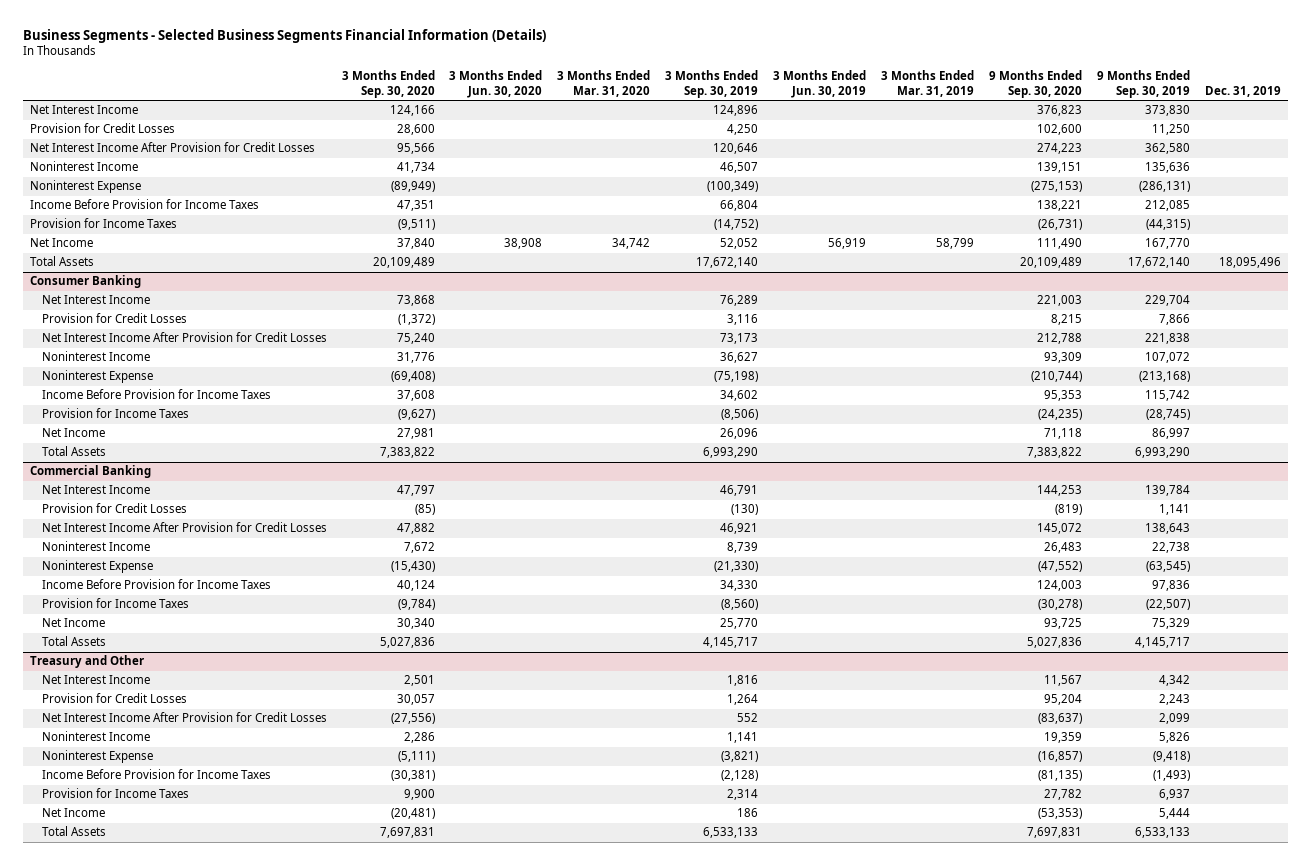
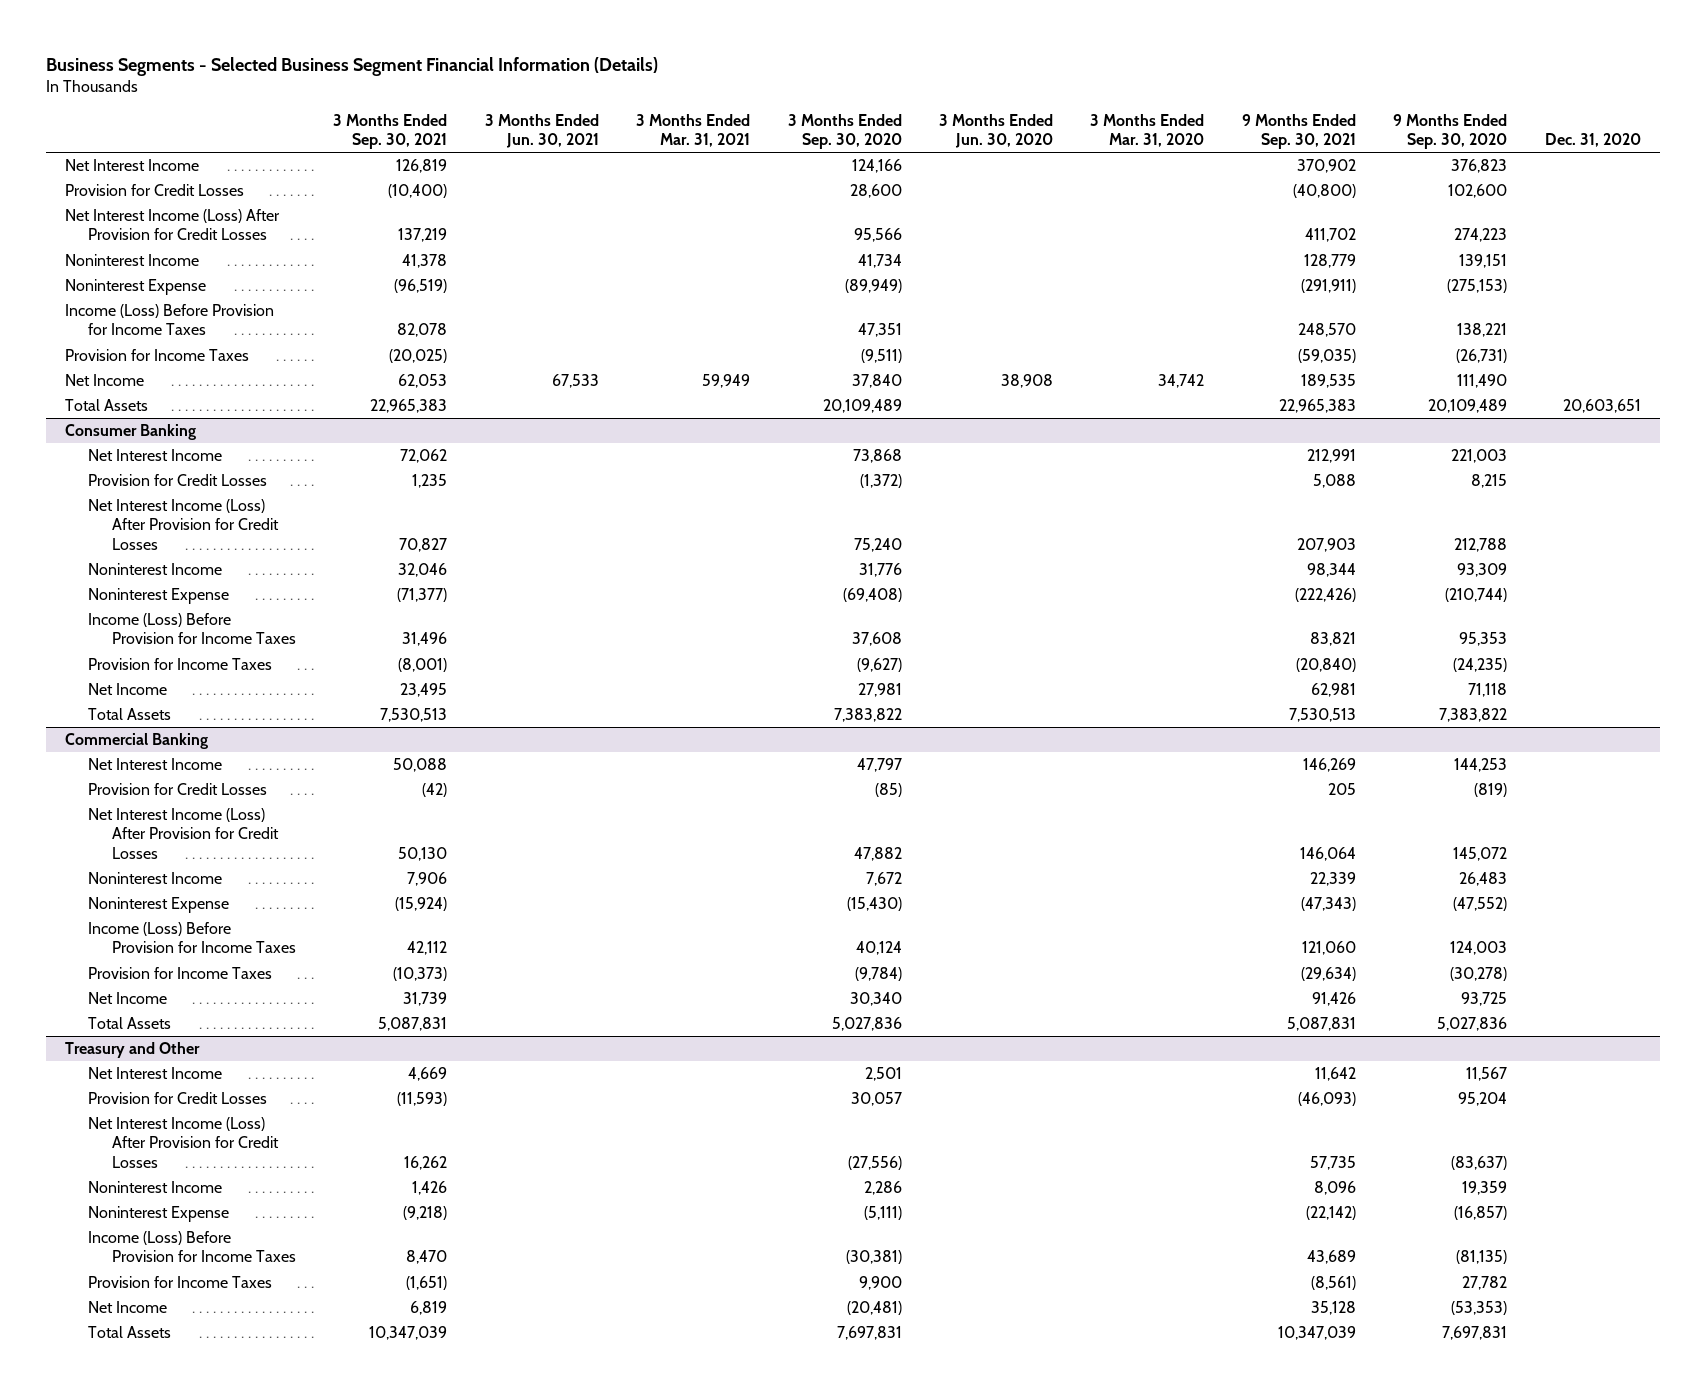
- Business Segments - Selected Business Segments Financial Information (Details)
+ Business Segments - Selected Business Segment Financial Information (Details)
- | 3 Months Ended Sep. 30, 2020 | 3 Months Ended Jun. 30, 2020 | 3 Months Ended Mar. 31, 2020 | 3 Months Ended Sep. 30, 2019 | 3 Months Ended Jun. 30, 2019 | 3 Months Ended Mar. 31, 2019 | 9 Months Ended Sep. 30, 2020 | 9 Months Ended Sep. 30, 2019 | Dec. 31, 2019
+ | 3 Months Ended Sep. 30, 2021 | 3 Months Ended Jun. 30, 2021 | 3 Months Ended Mar. 31, 2021 | 3 Months Ended Sep. 30, 2020 | 3 Months Ended Jun. 30, 2020 | 3 Months Ended Mar. 31, 2020 | 9 Months Ended Sep. 30, 2021 | 9 Months Ended Sep. 30, 2020 | Dec. 31, 2020
- Net Interest Income After Provision for Credit Losses | 95,566 | | | 120,646 | | | 274,223 | 362,580 |
+ Net Interest Income (Loss) After Provision for Credit Losses | 137,219 | | | 95,566 | | | 411,702 | 274,223 |
- Income Before Provision for Income Taxes | 47,351 | | | 66,804 | | | 138,221 | 212,085 |
+ Income (Loss) Before Provision for Income Taxes | 82,078 | | | 47,351 | | | 248,570 | 138,221 |
@ Consumer Banking
- Net Interest Income After Provision for Credit Losses | 75,240 | | | 73,173 | | | 212,788 | 221,838 |
+ Net Interest Income (Loss) After Provision for Credit Losses | 70,827 | | | 75,240 | | | 207,903 | 212,788 |
- Income Before Provision for Income Taxes | 37,608 | | | 34,602 | | | 95,353 | 115,742 |
+ Income (Loss) Before Provision for Income Taxes | 31,496 | | | 37,608 | | | 83,821 | 95,353 |
@ Commercial Banking
- Net Interest Income After Provision for Credit Losses | 47,882 | | | 46,921 | | | 145,072 | 138,643 |
+ Net Interest Income (Loss) After Provision for Credit Losses | 50,130 | | | 47,882 | | | 146,064 | 145,072 |
- Income Before Provision for Income Taxes | 40,124 | | | 34,330 | | | 124,003 | 97,836 |
+ Income (Loss) Before Provision for Income Taxes | 42,112 | | | 40,124 | | | 121,060 | 124,003 |
@ Treasury and Other
- Net Interest Income After Provision for Credit Losses | (27,556) | | | 552 | | | (83,637) | 2,099 |
+ Net Interest Income (Loss) After Provision for Credit Losses | 16,262 | | | (27,556) | | | 57,735 | (83,637) |
- Income Before Provision for Income Taxes | (30,381) | | | (2,128) | | | (81,135) | (1,493) |
+ Income (Loss) Before Provision for Income Taxes | 8,470 | | | (30,381) | | | 43,689 | (81,135) |

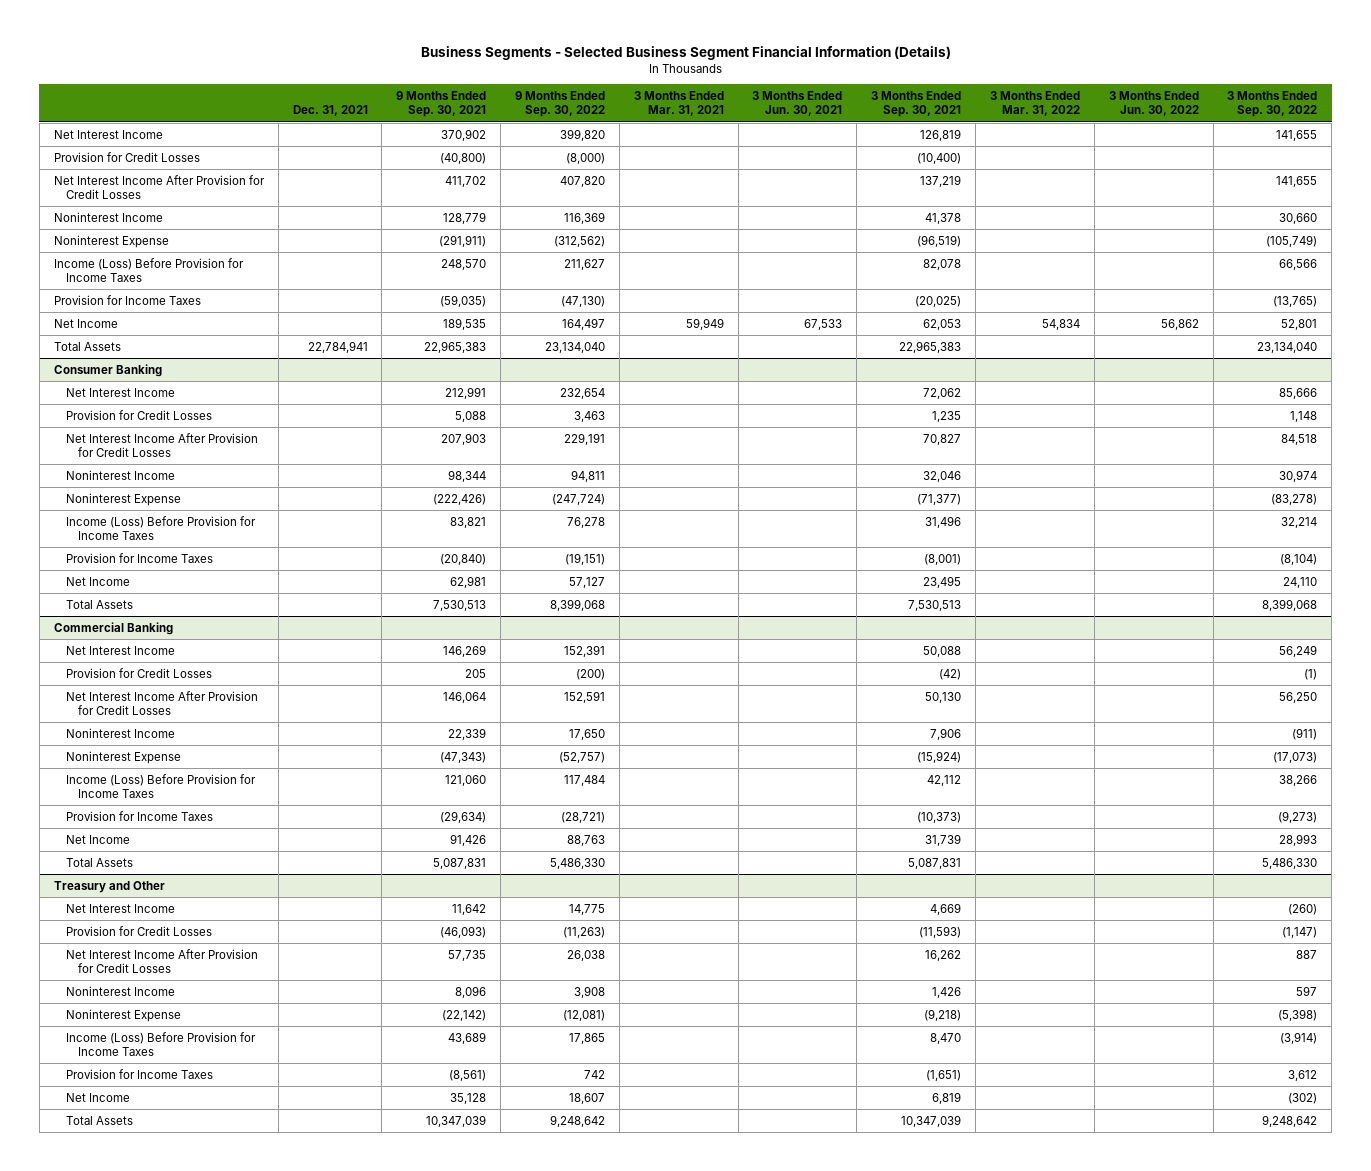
- | 3 Months Ended Sep. 30, 2021 | 3 Months Ended Jun. 30, 2021 | 3 Months Ended Mar. 31, 2021 | 3 Months Ended Sep. 30, 2020 | 3 Months Ended Jun. 30, 2020 | 3 Months Ended Mar. 31, 2020 | 9 Months Ended Sep. 30, 2021 | 9 Months Ended Sep. 30, 2020 | Dec. 31, 2020
+ | Dec. 31, 2021 | 9 Months Ended Sep. 30, 2021 | 9 Months Ended Sep. 30, 2022 | 3 Months Ended Mar. 31, 2021 | 3 Months Ended Jun. 30, 2021 | 3 Months Ended Sep. 30, 2021 | 3 Months Ended Mar. 31, 2022 | 3 Months Ended Jun. 30, 2022 | 3 Months Ended Sep. 30, 2022
- Net Interest Income (Loss) After Provision for Credit Losses | 137,219 | | | 95,566 | | | 411,702 | 274,223 |
+ Net Interest Income After Provision for Credit Losses | | 411,702 | 407,820 | | | 137,219 | | | 141,655
@ Consumer Banking
- Net Interest Income (Loss) After Provision for Credit Losses | 70,827 | | | 75,240 | | | 207,903 | 212,788 |
+ Net Interest Income After Provision for Credit Losses | | 207,903 | 229,191 | | | 70,827 | | | 84,518
@ Commercial Banking
- Net Interest Income (Loss) After Provision for Credit Losses | 50,130 | | | 47,882 | | | 146,064 | 145,072 |
+ Net Interest Income After Provision for Credit Losses | | 146,064 | 152,591 | | | 50,130 | | | 56,250
@ Treasury and Other
- Net Interest Income (Loss) After Provision for Credit Losses | 16,262 | | | (27,556) | | | 57,735 | (83,637) |
+ Net Interest Income After Provision for Credit Losses | | 57,735 | 26,038 | | | 16,262 | | | 887

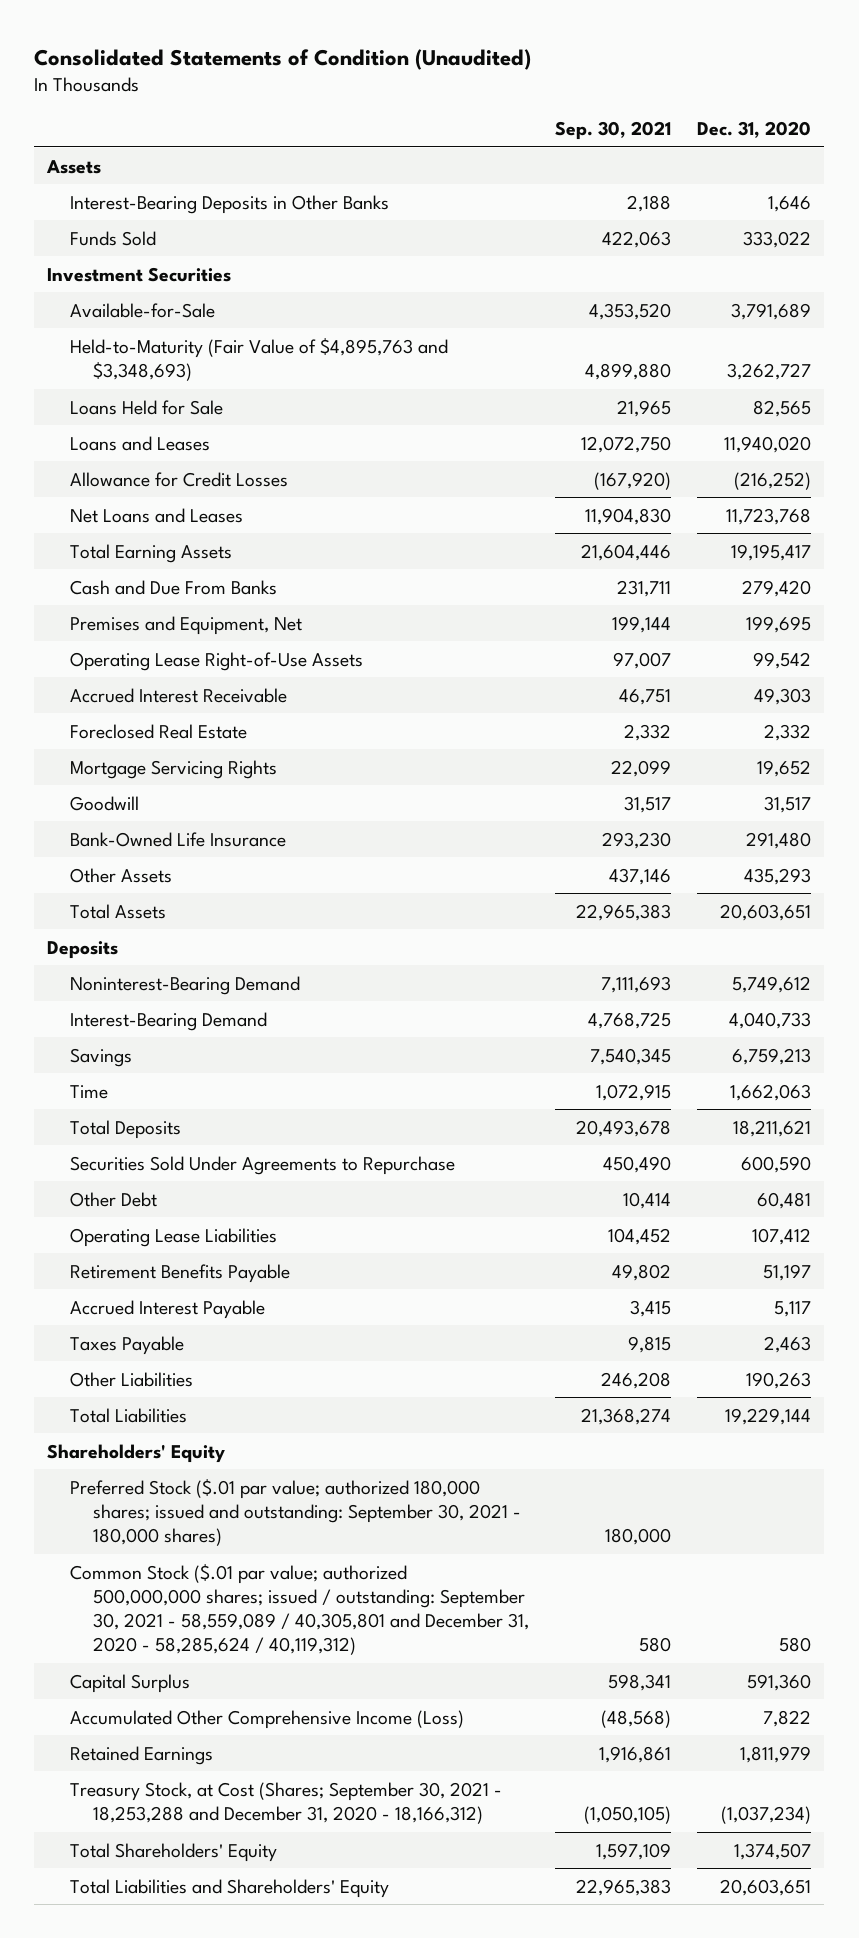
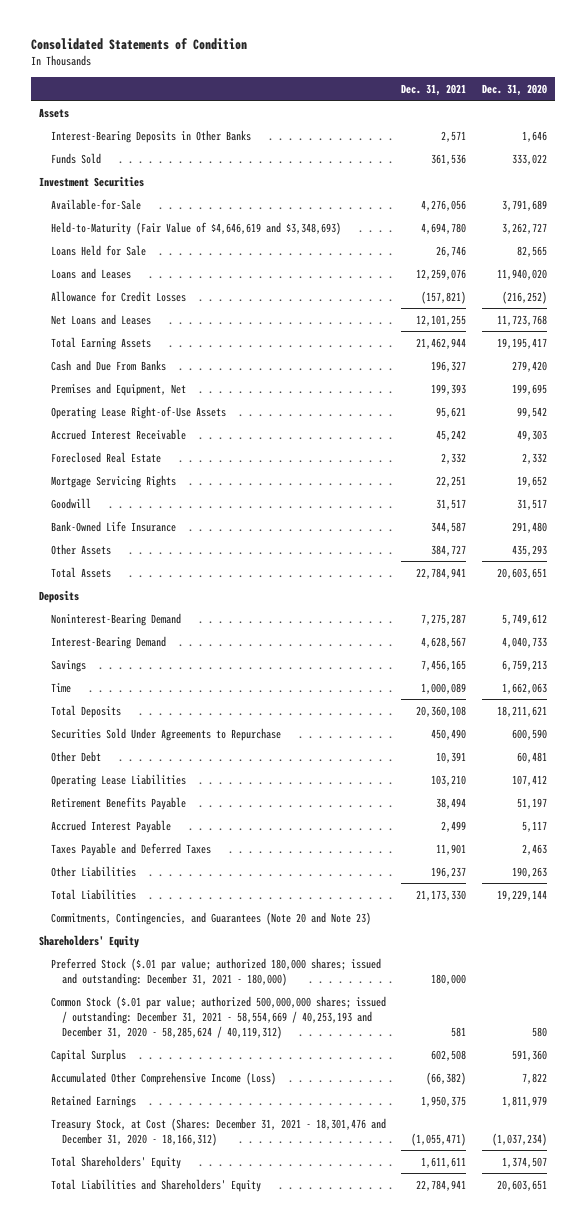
- Consolidated Statements of Condition (Unaudited)
+ Consolidated Statements of Condition
- | Sep. 30, 2021 | Dec. 31, 2020
+ | Dec. 31, 2021 | Dec. 31, 2020
- Held-to-Maturity (Fair Value of $4,895,763 and $3,348,693) | 4,899,880 | 3,262,727
+ Held-to-Maturity (Fair Value of $4,646,619 and $3,348,693) | 4,694,780 | 3,262,727
- Taxes Payable | 9,815 | 2,463
+ Taxes Payable and Deferred Taxes | 11,901 | 2,463
+ Commitments, Contingencies, and Guarantees (Note 20 and Note 23)
- Preferred Stock ($.01 par value; authorized 180,000 shares; issued and outstanding: September 30, 2021 - 180,000 shares) | 180,000 |
- Common Stock ($.01 par value; authorized 500,000,000 shares; issued / outstanding: September 30, 2021 - 58,559,089 / 40,305,801 and December 31, 2020 - 58,285,624 / 40,119,312) | 580 | 580
+ Preferred Stock ($.01 par value; authorized 180,000 shares; issued and outstanding: December 31, 2021 - 180,000) | 180,000 |
+ Common Stock ($.01 par value; authorized 500,000,000 shares; issued / outstanding: December 31, 2021 - 58,554,669 / 40,253,193 and December 31, 2020 - 58,285,624 / 40,119,312) | 581 | 580
- Treasury Stock, at Cost (Shares; September 30, 2021 - 18,253,288 and December 31, 2020 - 18,166,312) | (1,050,105) | (1,037,234)
+ Treasury Stock, at Cost (Shares: December 31, 2021 - 18,301,476 and December 31, 2020 - 18,166,312) | (1,055,471) | (1,037,234)

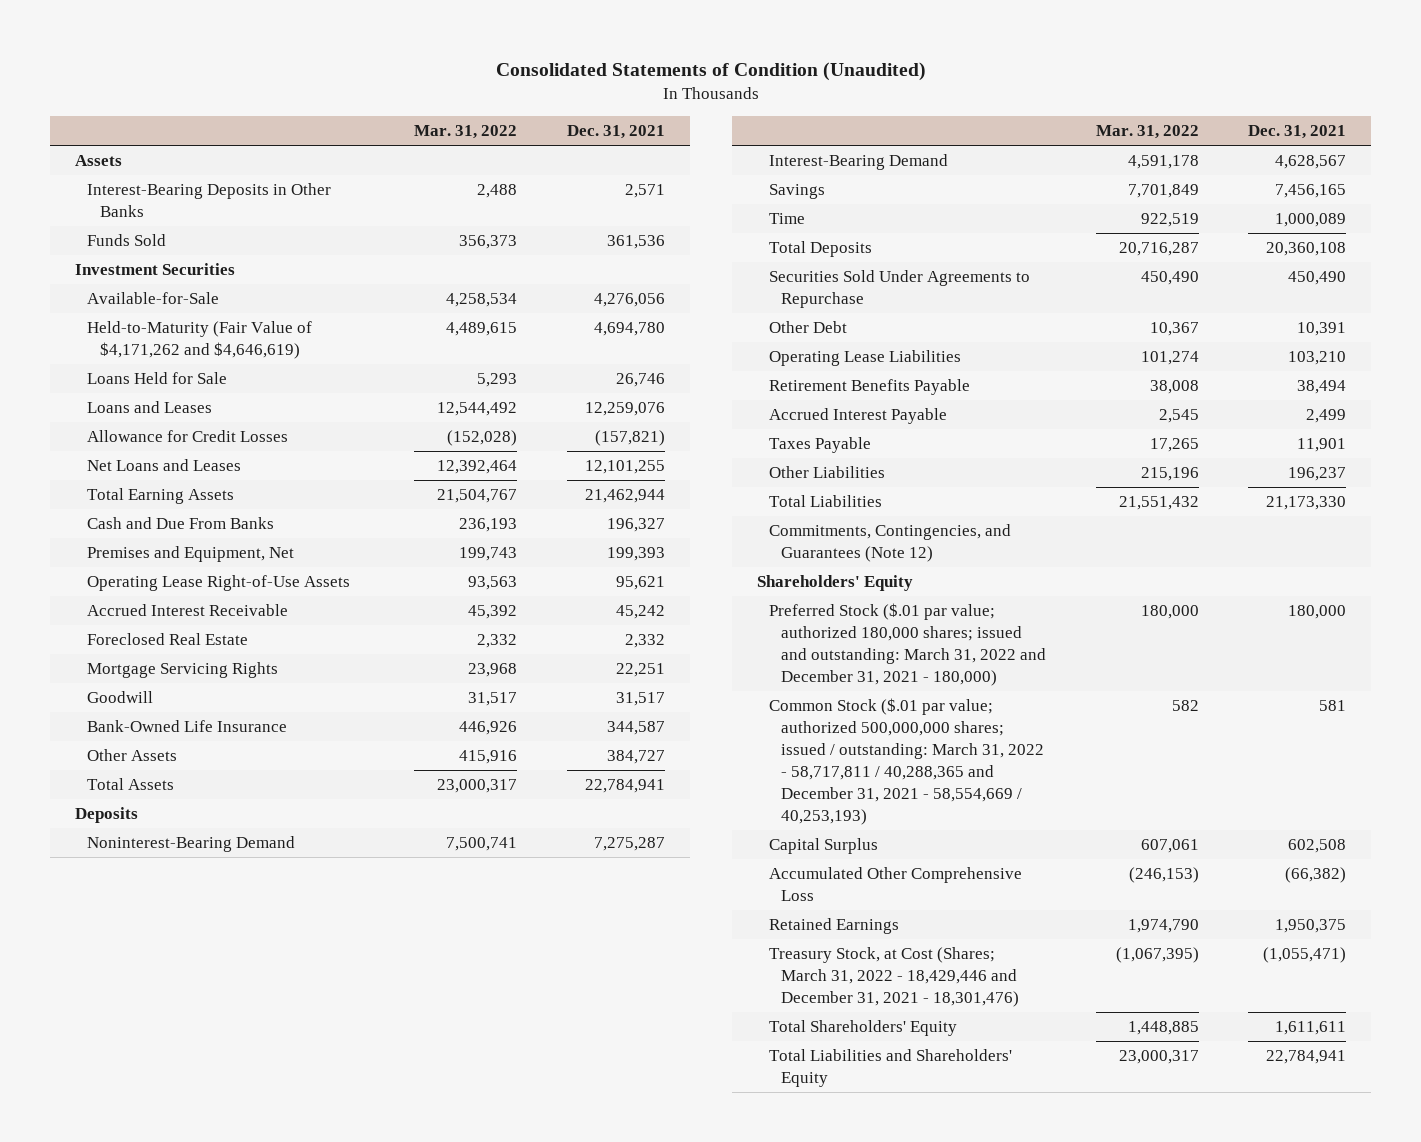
- Consolidated Statements of Condition
+ Consolidated Statements of Condition (Unaudited)
- | Dec. 31, 2021 | Dec. 31, 2020
+ | Mar. 31, 2022 | Dec. 31, 2021
- Held-to-Maturity (Fair Value of $4,646,619 and $3,348,693) | 4,694,780 | 3,262,727
+ Held-to-Maturity (Fair Value of $4,171,262 and $4,646,619) | 4,489,615 | 4,694,780
- Taxes Payable and Deferred Taxes | 11,901 | 2,463
+ Taxes Payable | 17,265 | 11,901
- Commitments, Contingencies, and Guarantees (Note 20 and Note 23)
+ Commitments, Contingencies, and Guarantees (Note 12)
- Preferred Stock ($.01 par value; authorized 180,000 shares; issued and outstanding: December 31, 2021 - 180,000) | 180,000 |
- Common Stock ($.01 par value; authorized 500,000,000 shares; issued / outstanding: December 31, 2021 - 58,554,669 / 40,253,193 and December 31, 2020 - 58,285,624 / 40,119,312) | 581 | 580
+ Preferred Stock ($.01 par value; authorized 180,000 shares; issued and outstanding: March 31, 2022 and December 31, 2021 - 180,000) | 180,000 | 180,000
+ Common Stock ($.01 par value; authorized 500,000,000 shares; issued / outstanding: March 31, 2022 - 58,717,811 / 40,288,365 and December 31, 2021 - 58,554,669 / 40,253,193) | 582 | 581
- Accumulated Other Comprehensive Income (Loss) | (66,382) | 7,822
+ Accumulated Other Comprehensive Loss | (246,153) | (66,382)
- Treasury Stock, at Cost (Shares: December 31, 2021 - 18,301,476 and December 31, 2020 - 18,166,312) | (1,055,471) | (1,037,234)
+ Treasury Stock, at Cost (Shares; March 31, 2022 - 18,429,446 and December 31, 2021 - 18,301,476) | (1,067,395) | (1,055,471)

